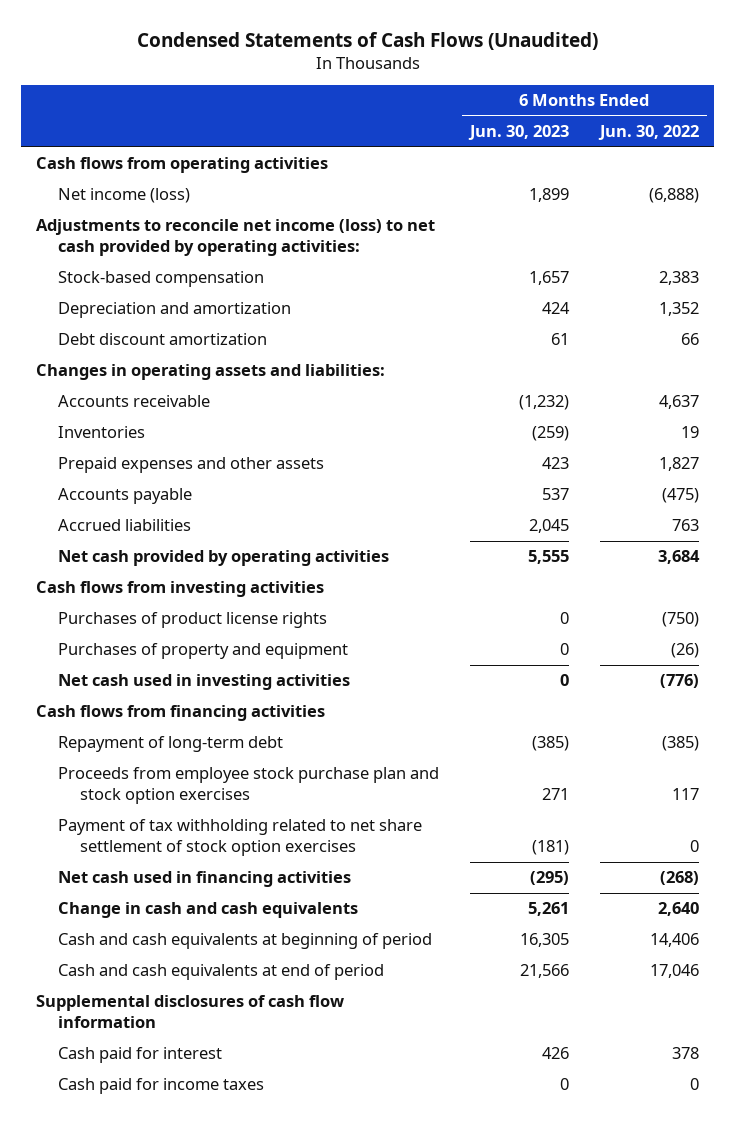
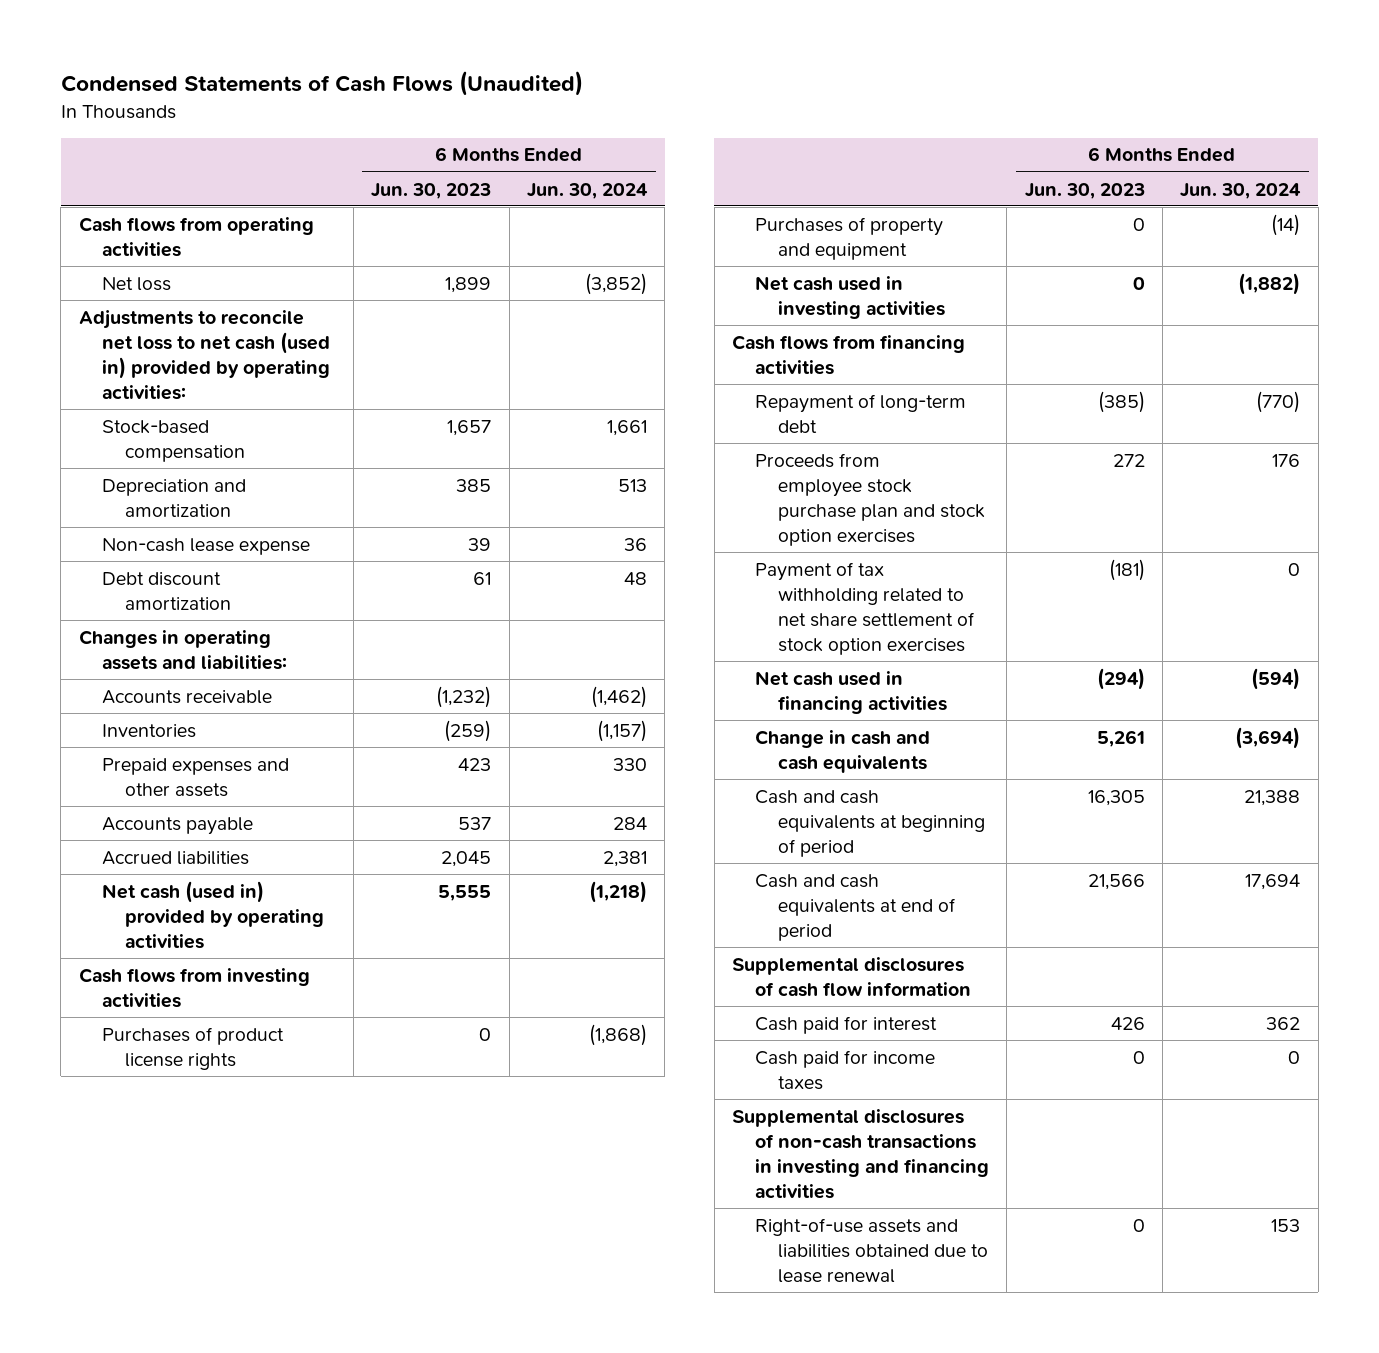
- | 6 Months Ended Jun. 30, 2023 | 6 Months Ended Jun. 30, 2022
+ | 6 Months Ended Jun. 30, 2023 | 6 Months Ended Jun. 30, 2024
- Net income (loss) | 1,899 | (6,888)
- Adjustments to reconcile net income (loss) to net cash provided by operating activities:
+ Net loss | 1,899 | (3,852)
+ Adjustments to reconcile net loss to net cash (used in) provided by operating activities:
- Depreciation and amortization | 424 | 1,352
+ Depreciation and amortization | 385 | 513
+ Non-cash lease expense | 39 | 36
- Net cash provided by operating activities | 5,555 | 3,684
+ Net cash (used in) provided by operating activities | 5,555 | (1,218)
- Proceeds from employee stock purchase plan and stock option exercises | 271 | 117
+ Proceeds from employee stock purchase plan and stock option exercises | 272 | 176
- Net cash used in financing activities | (295) | (268)
+ Net cash used in financing activities | (294) | (594)
+ Supplemental disclosures of non-cash transactions in investing and financing activities
+ Right-of-use assets and liabilities obtained due to lease renewal | 0 | 153

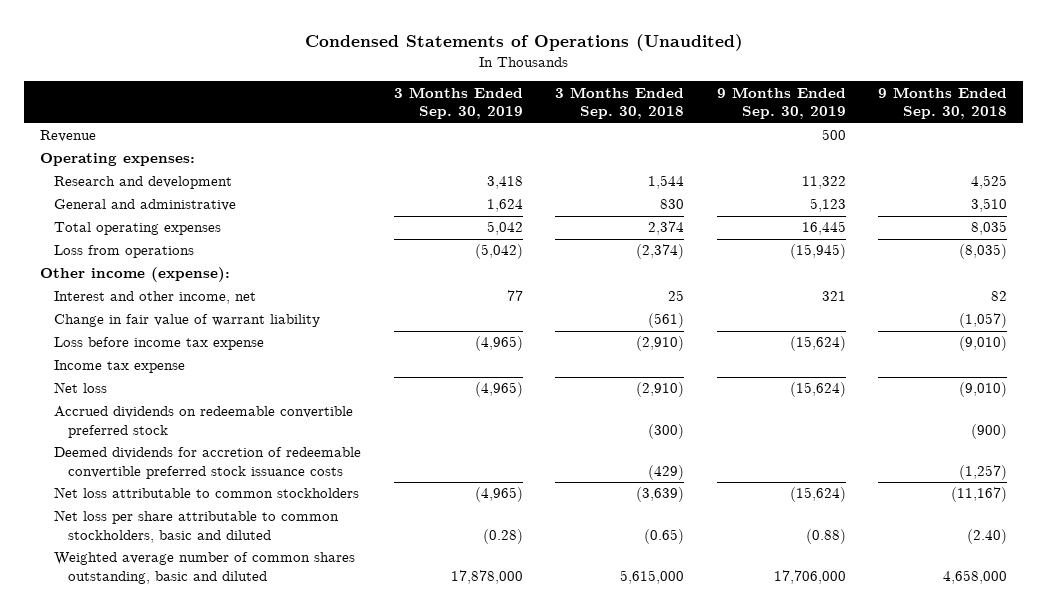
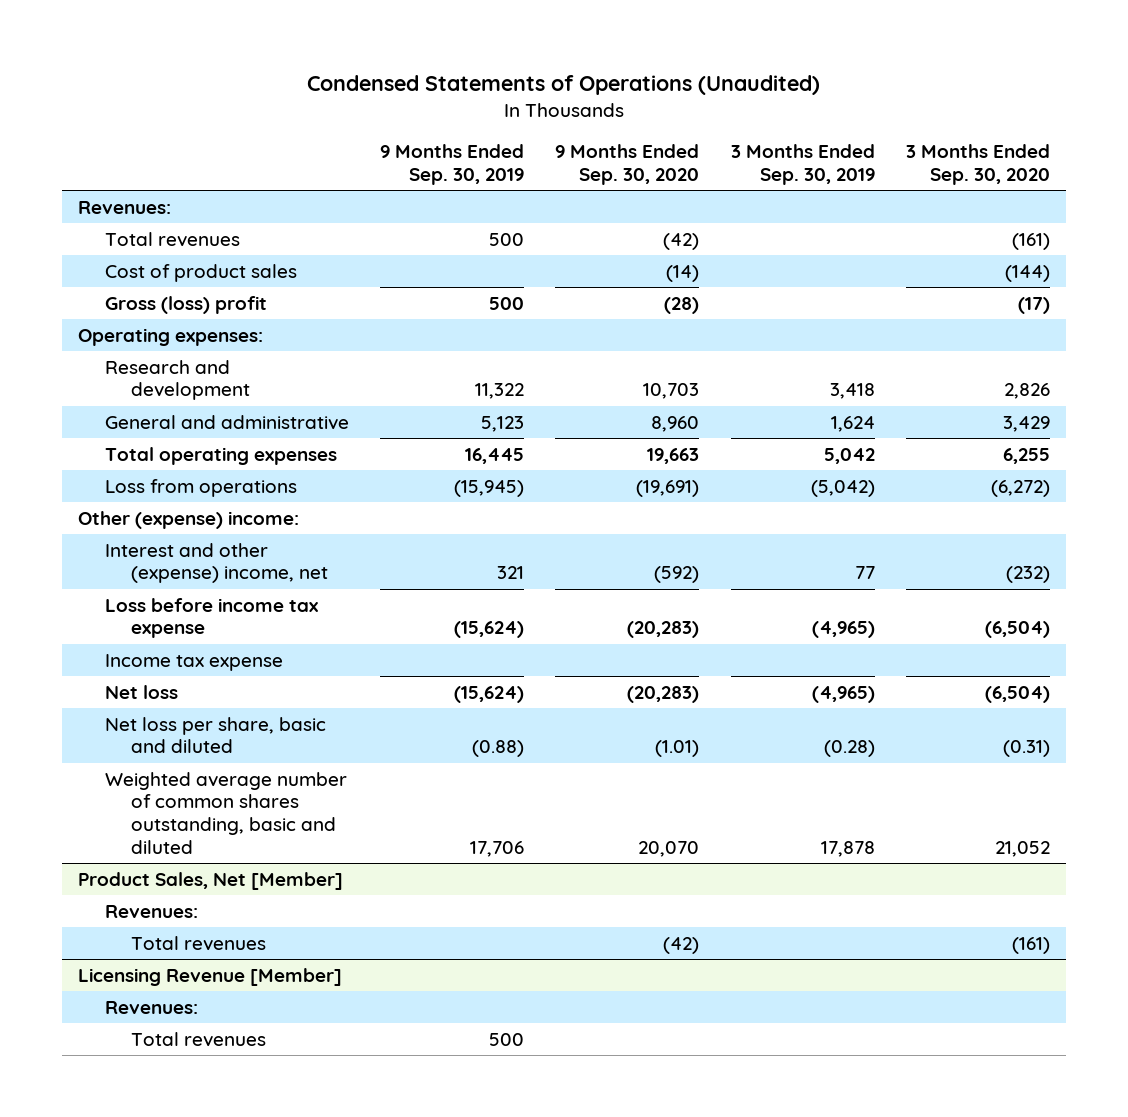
- | 3 Months Ended Sep. 30, 2019 | 3 Months Ended Sep. 30, 2018 | 9 Months Ended Sep. 30, 2019 | 9 Months Ended Sep. 30, 2018
+ | 9 Months Ended Sep. 30, 2019 | 9 Months Ended Sep. 30, 2020 | 3 Months Ended Sep. 30, 2019 | 3 Months Ended Sep. 30, 2020
- Revenue | | | 500 |
+ Revenues:
+ Total revenues | 500 | (42) | | (161)
+ Cost of product sales | | (14) | | (144)
+ Gross (loss) profit | 500 | (28) | | (17)
- Other income (expense):
- Interest and other income, net | 77 | 25 | 321 | 82
- Change in fair value of warrant liability | | (561) | | (1,057)
+ Other (expense) income:
+ Interest and other (expense) income, net | 321 | (592) | 77 | (232)
- Accrued dividends on redeemable convertible preferred stock | | (300) | | (900)
- Deemed dividends for accretion of redeemable convertible preferred stock issuance costs | | (429) | | (1,257)
- Net loss attributable to common stockholders | (4,965) | (3,639) | (15,624) | (11,167)
- Net loss per share attributable to common stockholders, basic and diluted | (0.28) | (0.65) | (0.88) | (2.40)
- Weighted average number of common shares outstanding, basic and diluted | 17,878,000 | 5,615,000 | 17,706,000 | 4,658,000
+ Net loss per share, basic and diluted | (0.88) | (1.01) | (0.28) | (0.31)
+ Weighted average number of common shares outstanding, basic and diluted | 17,706 | 20,070 | 17,878 | 21,052
+ Product Sales, Net [Member]
+ Revenues:
+ Total revenues | | (42) | | (161)
+ Licensing Revenue [Member]
+ Revenues:
+ Total revenues | 500 | | |

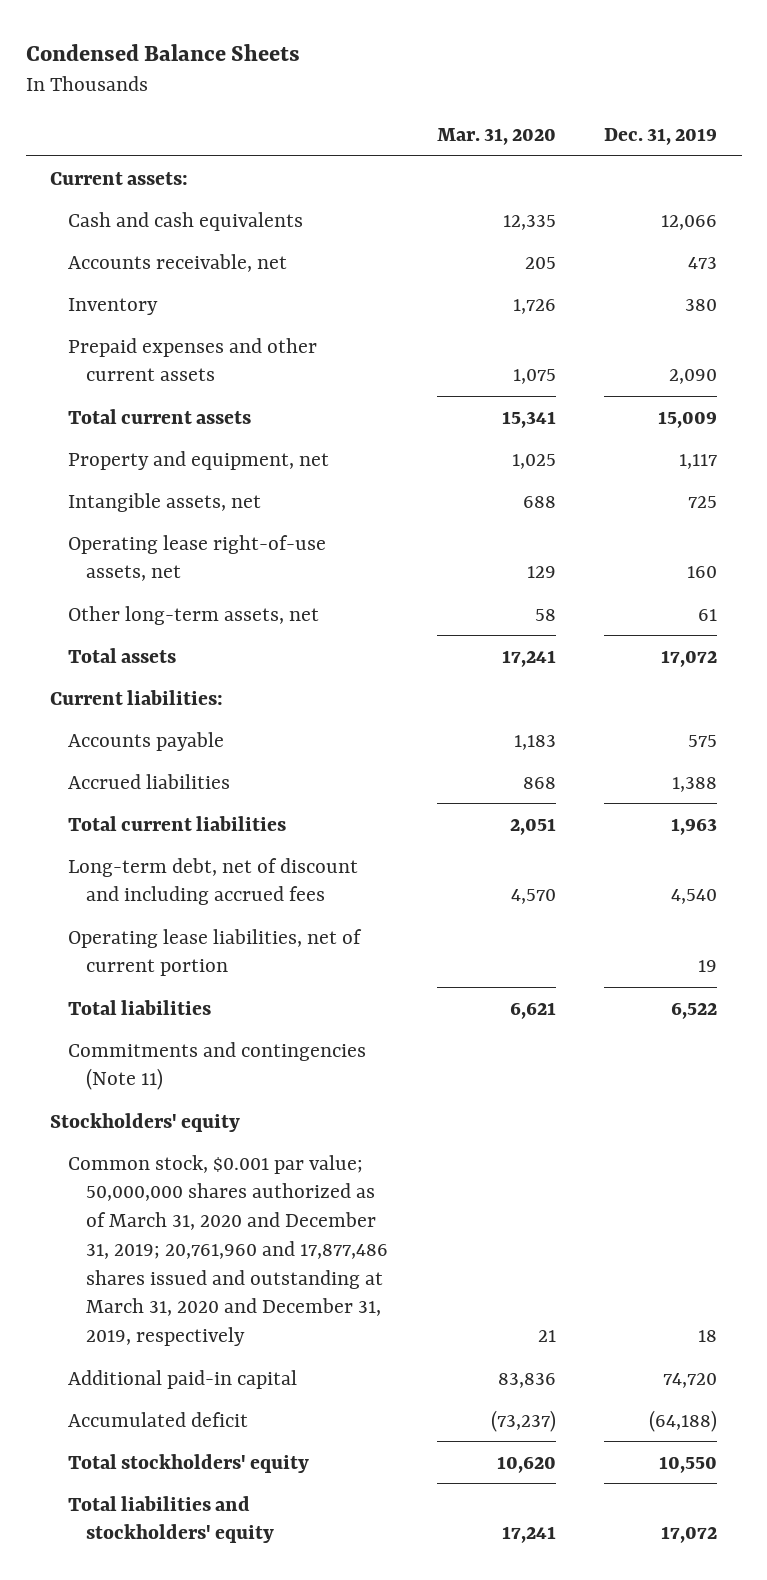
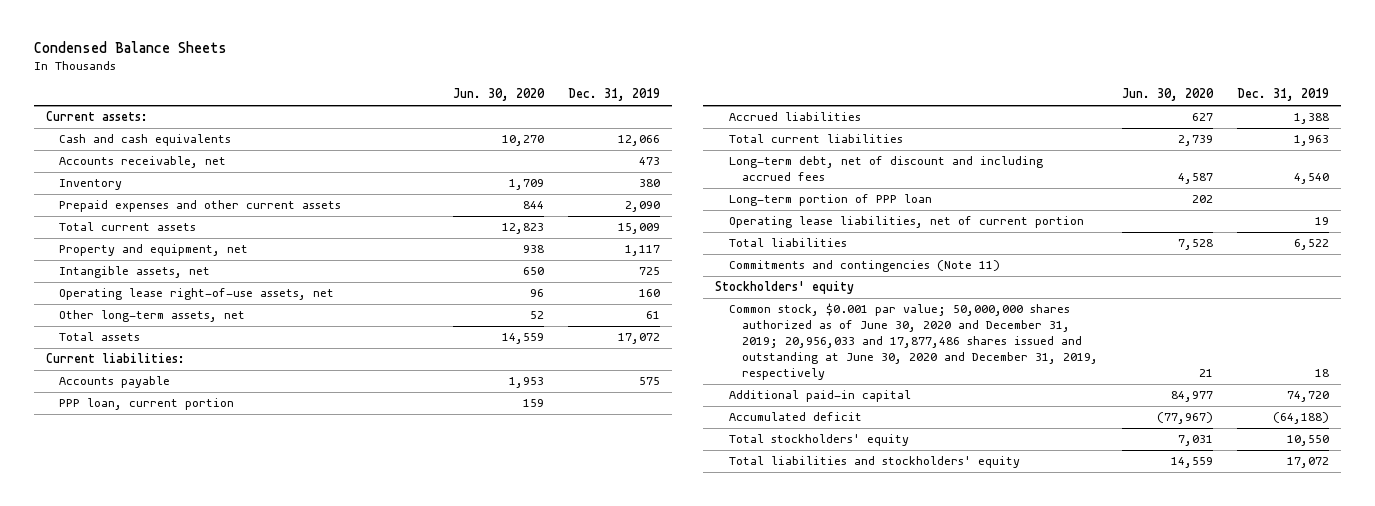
- | Mar. 31, 2020 | Dec. 31, 2019
+ | Jun. 30, 2020 | Dec. 31, 2019
+ PPP loan, current portion | 159 |
+ Long-term portion of PPP loan | 202 |
- Common stock, $0.001 par value; 50,000,000 shares authorized as of March 31, 2020 and December 31, 2019; 20,761,960 and 17,877,486 shares issued and outstanding at March 31, 2020 and December 31, 2019, respectively | 21 | 18
+ Common stock, $0.001 par value; 50,000,000 shares authorized as of June 30, 2020 and December 31, 2019; 20,956,033 and 17,877,486 shares issued and outstanding at June 30, 2020 and December 31, 2019, respectively | 21 | 18

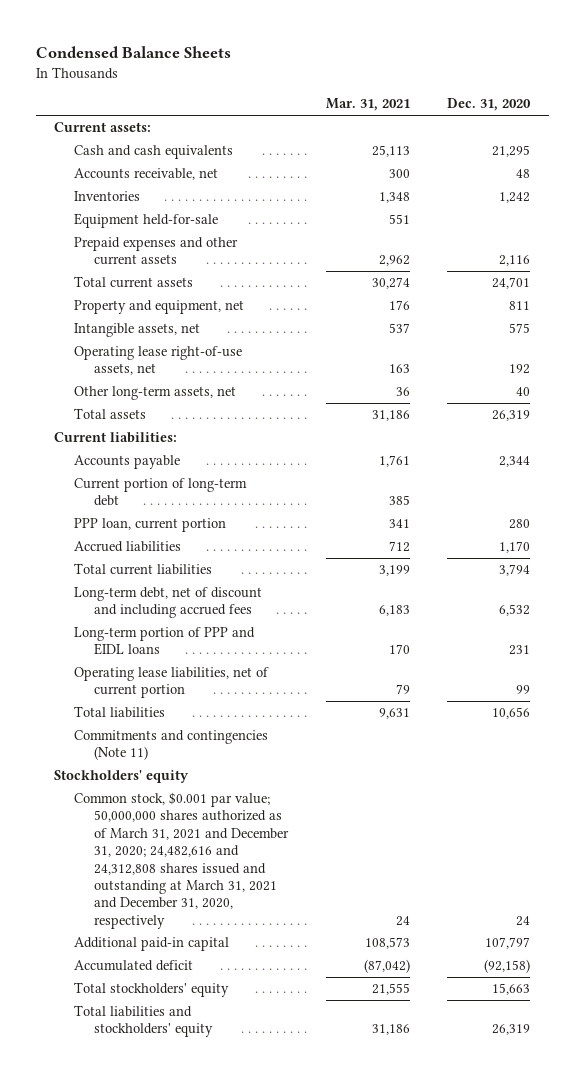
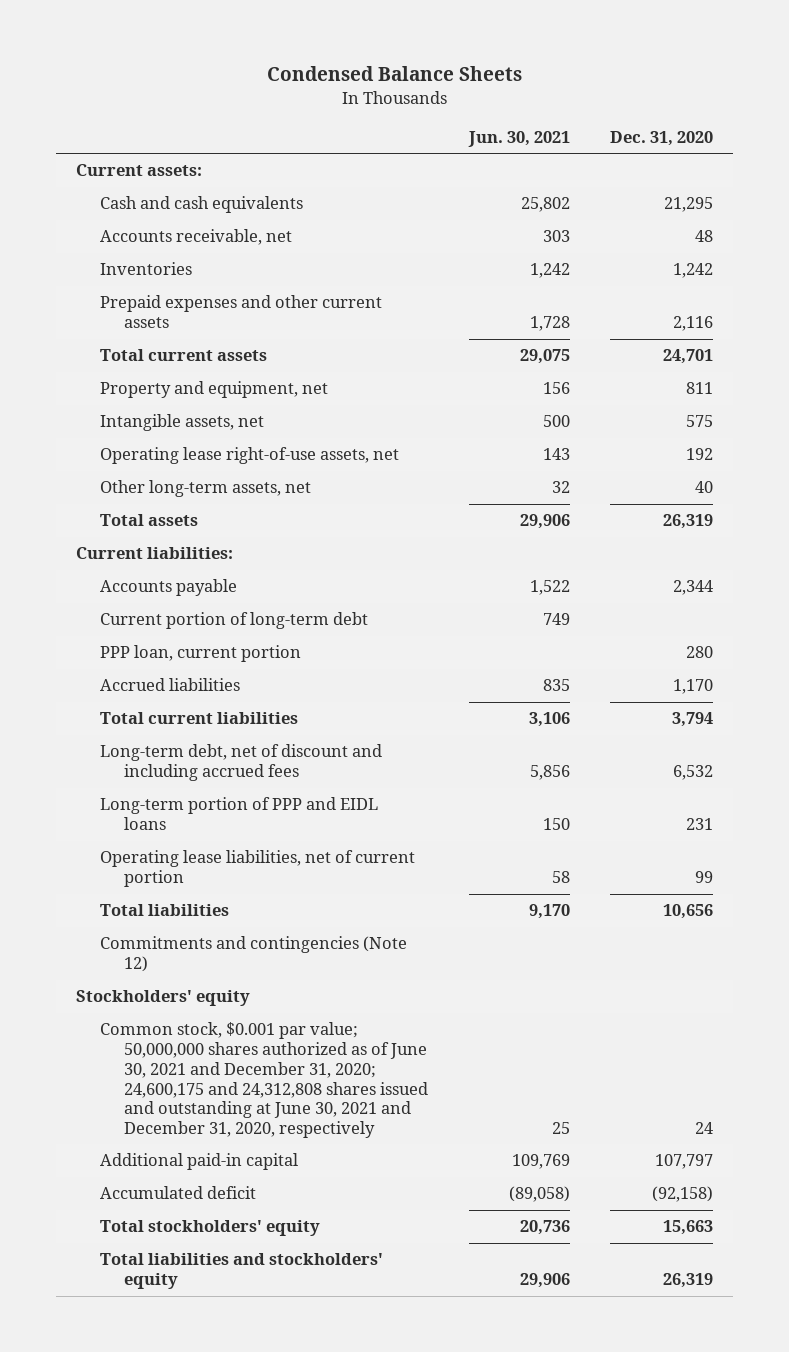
- | Mar. 31, 2021 | Dec. 31, 2020
+ | Jun. 30, 2021 | Dec. 31, 2020
- Equipment held-for-sale | 551 |
- Commitments and contingencies (Note 11)
+ Commitments and contingencies (Note 12)
- Common stock, $0.001 par value; 50,000,000 shares authorized as of March 31, 2021 and December 31, 2020; 24,482,616 and 24,312,808 shares issued and outstanding at March 31, 2021 and December 31, 2020, respectively | 24 | 24
+ Common stock, $0.001 par value; 50,000,000 shares authorized as of June 30, 2021 and December 31, 2020; 24,600,175 and 24,312,808 shares issued and outstanding at June 30, 2021 and December 31, 2020, respectively | 25 | 24

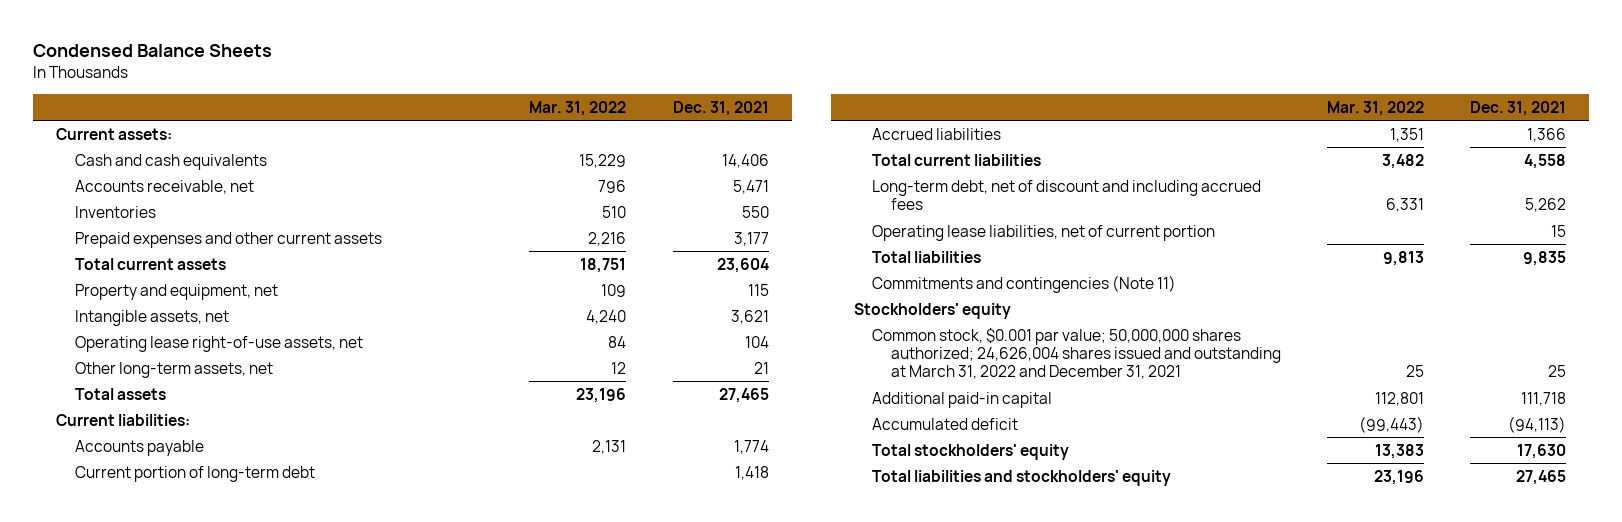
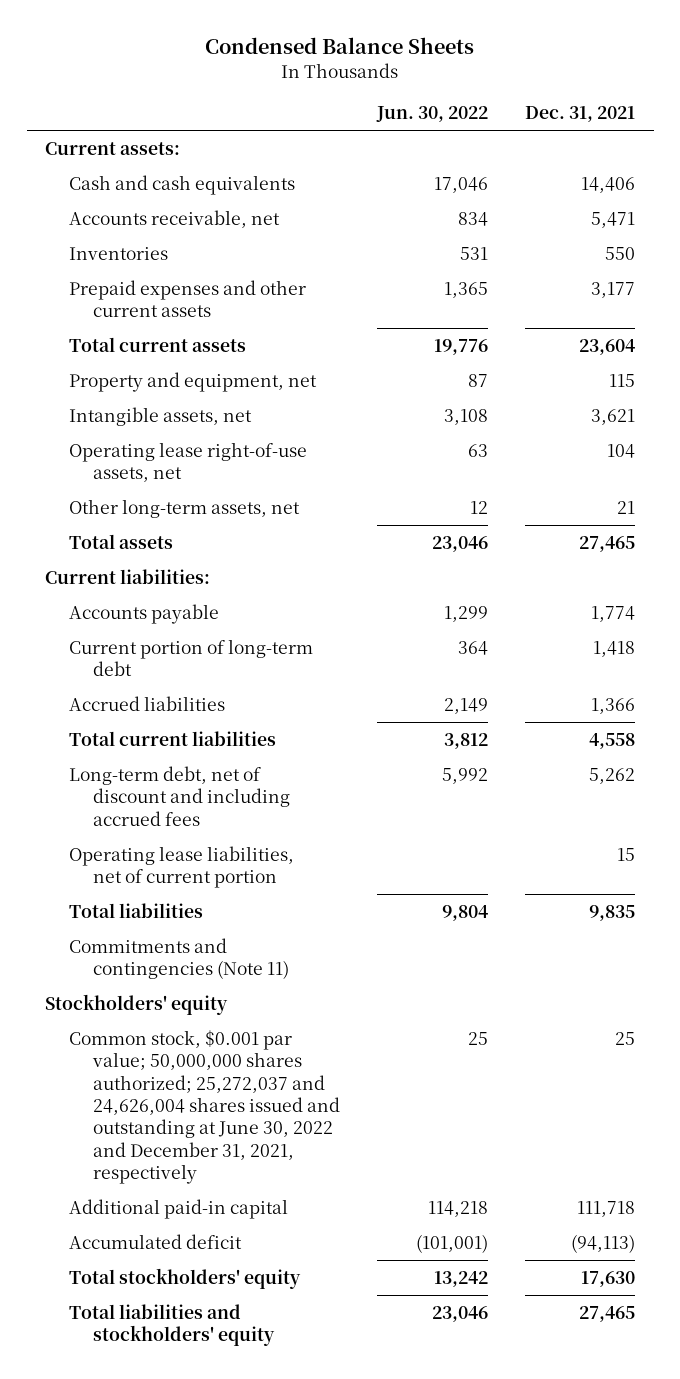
- | Mar. 31, 2022 | Dec. 31, 2021
+ | Jun. 30, 2022 | Dec. 31, 2021
- Common stock, $0.001 par value; 50,000,000 shares authorized; 24,626,004 shares issued and outstanding at March 31, 2022 and December 31, 2021 | 25 | 25
+ Common stock, $0.001 par value; 50,000,000 shares authorized; 25,272,037 and 24,626,004 shares issued and outstanding at June 30, 2022 and December 31, 2021, respectively | 25 | 25

